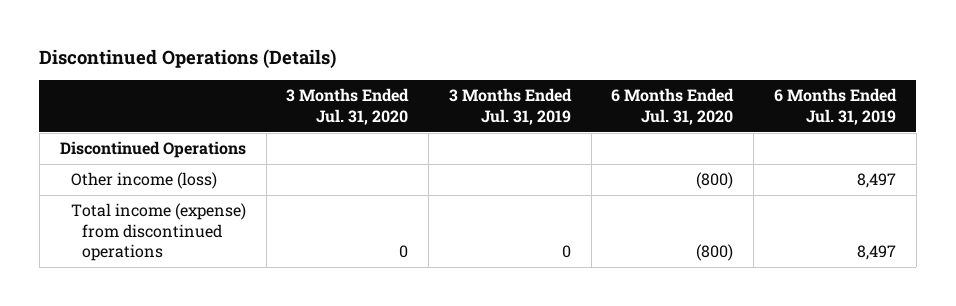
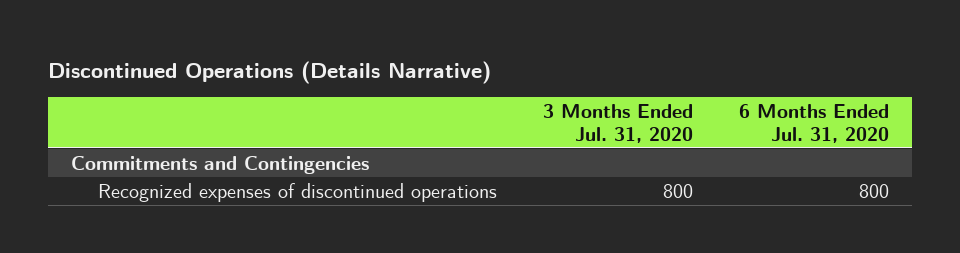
- Discontinued Operations (Details)
+ Discontinued Operations (Details Narrative)
- | 3 Months Ended Jul. 31, 2020 | 3 Months Ended Jul. 31, 2019 | 6 Months Ended Jul. 31, 2020 | 6 Months Ended Jul. 31, 2019
+ | 3 Months Ended Jul. 31, 2020 | 6 Months Ended Jul. 31, 2020
- Discontinued Operations
- Other income (loss) | | | (800) | 8,497
- Total income (expense) from discontinued operations | 0 | 0 | (800) | 8,497
+ Commitments and Contingencies
+ Recognized expenses of discontinued operations | 800 | 800

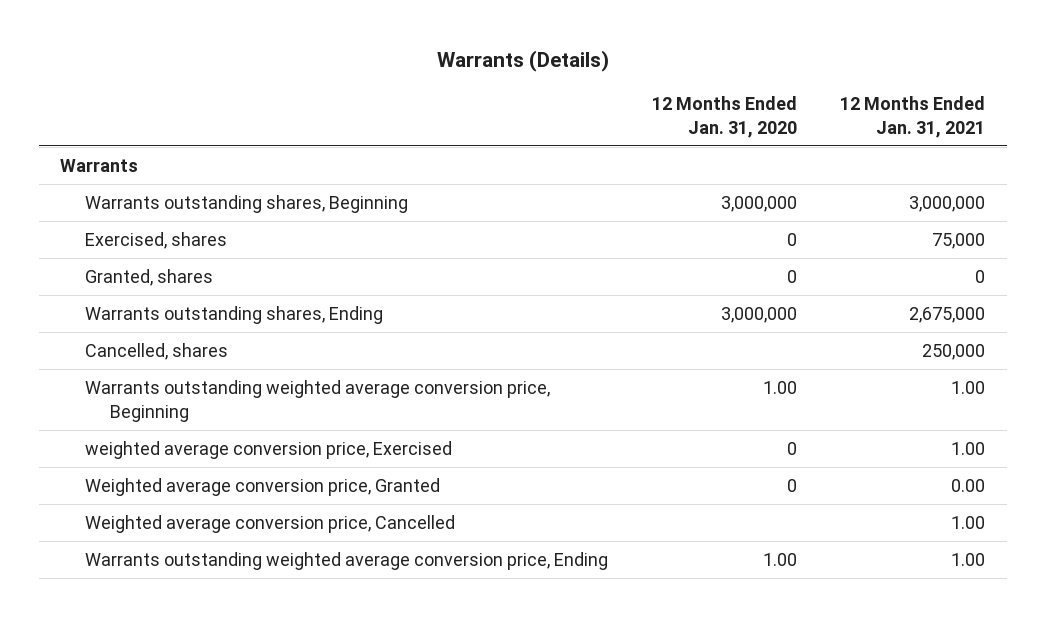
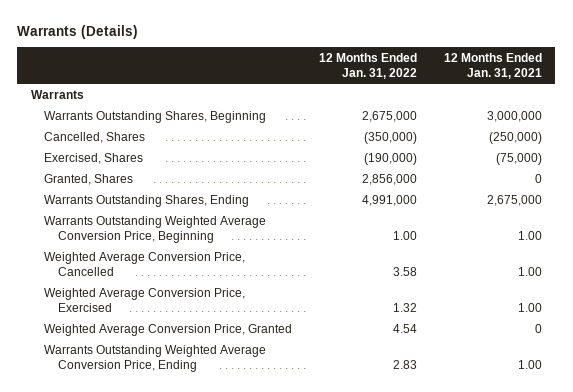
- | 12 Months Ended Jan. 31, 2020 | 12 Months Ended Jan. 31, 2021
+ | 12 Months Ended Jan. 31, 2022 | 12 Months Ended Jan. 31, 2021
- Warrants outstanding shares, Beginning | 3,000,000 | 3,000,000
- Exercised, shares | 0 | 75,000
- Granted, shares | 0 | 0
- Warrants outstanding shares, Ending | 3,000,000 | 2,675,000
- Cancelled, shares | | 250,000
- Warrants outstanding weighted average conversion price, Beginning | 1.00 | 1.00
- weighted average conversion price, Exercised | 0 | 1.00
- Weighted average conversion price, Granted | 0 | 0.00
- Weighted average conversion price, Cancelled | | 1.00
- Warrants outstanding weighted average conversion price, Ending | 1.00 | 1.00
+ Warrants Outstanding Shares, Beginning | 2,675,000 | 3,000,000
+ Cancelled, Shares | (350,000) | (250,000)
+ Exercised, Shares | (190,000) | (75,000)
+ Granted, Shares | 2,856,000 | 0
+ Warrants Outstanding Shares, Ending | 4,991,000 | 2,675,000
+ Warrants Outstanding Weighted Average Conversion Price, Beginning | 1.00 | 1.00
+ Weighted Average Conversion Price, Cancelled | 3.58 | 1.00
+ Weighted Average Conversion Price, Exercised | 1.32 | 1.00
+ Weighted Average Conversion Price, Granted | 4.54 | 0
+ Warrants Outstanding Weighted Average Conversion Price, Ending | 2.83 | 1.00

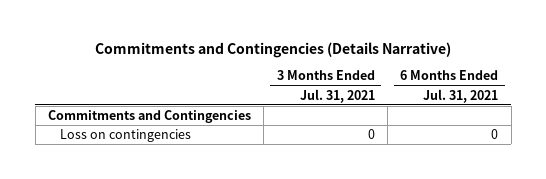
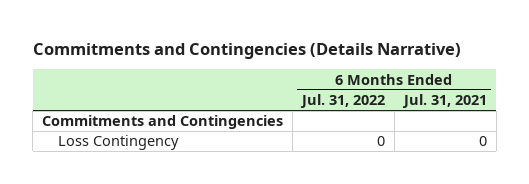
- | 3 Months Ended Jul. 31, 2021 | 6 Months Ended Jul. 31, 2021
+ | 6 Months Ended Jul. 31, 2022 | 6 Months Ended Jul. 31, 2021
- Loss on contingencies | 0 | 0
+ Loss Contingency | 0 | 0

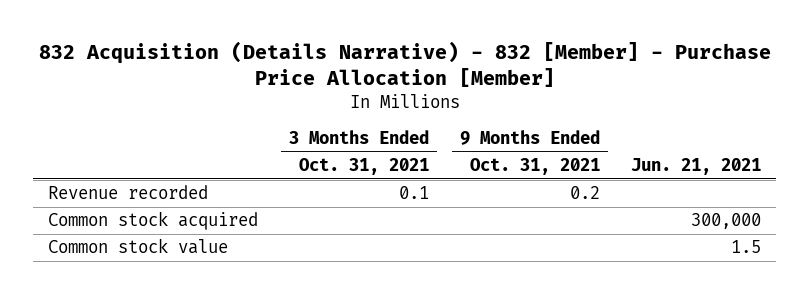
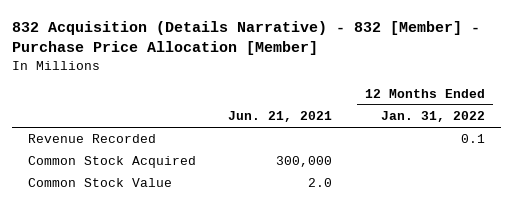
- | 3 Months Ended Oct. 31, 2021 | 9 Months Ended Oct. 31, 2021 | Jun. 21, 2021
+ | Jun. 21, 2021 | 12 Months Ended Jan. 31, 2022
- Revenue recorded | 0.1 | 0.2 |
- Common stock acquired | | | 300,000
- Common stock value | | | 1.5
+ Revenue Recorded | | 0.1
+ Common Stock Acquired | 300,000 |
+ Common Stock Value | 2.0 |

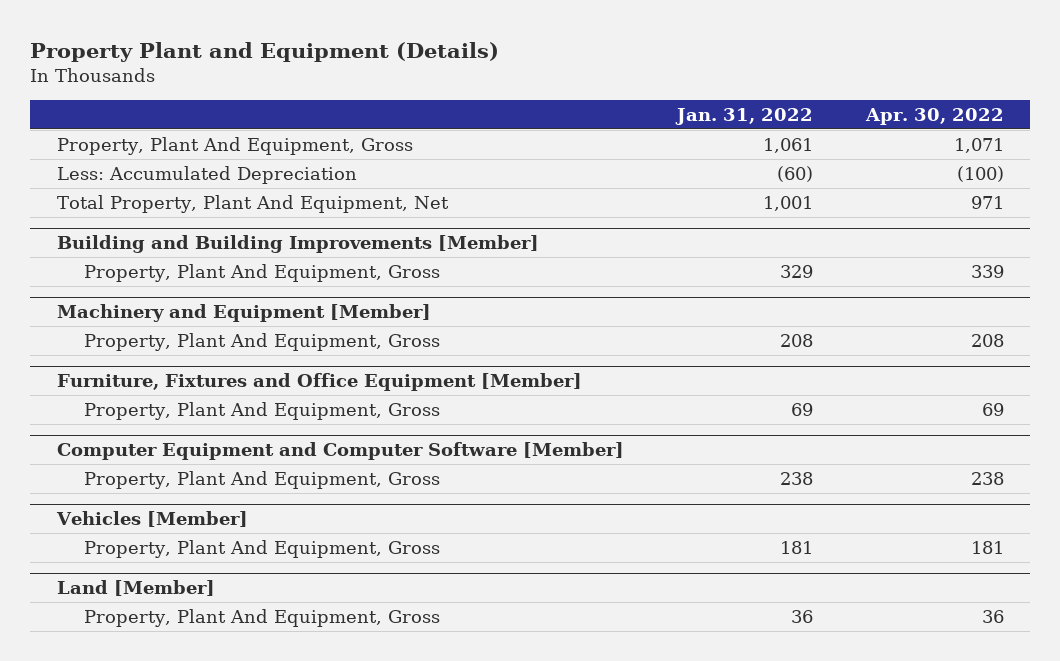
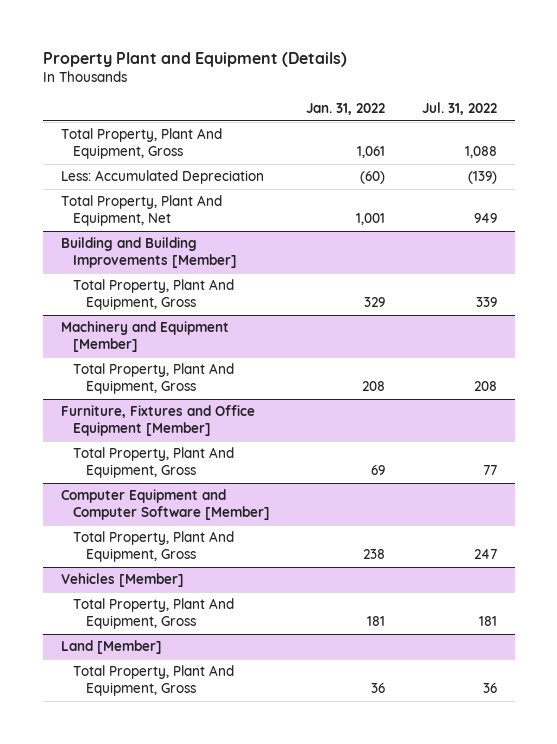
- | Jan. 31, 2022 | Apr. 30, 2022
+ | Jan. 31, 2022 | Jul. 31, 2022
- Property, Plant And Equipment, Gross | 1,061 | 1,071
+ Total Property, Plant And Equipment, Gross | 1,061 | 1,088
@ Building and Building Improvements [Member]
- Property, Plant And Equipment, Gross | 329 | 339
+ Total Property, Plant And Equipment, Gross | 329 | 339
@ Machinery and Equipment [Member]
- Property, Plant And Equipment, Gross | 208 | 208
+ Total Property, Plant And Equipment, Gross | 208 | 208
@ Furniture, Fixtures and Office Equipment [Member]
- Property, Plant And Equipment, Gross | 69 | 69
+ Total Property, Plant And Equipment, Gross | 69 | 77
@ Computer Equipment and Computer Software [Member]
- Property, Plant And Equipment, Gross | 238 | 238
+ Total Property, Plant And Equipment, Gross | 238 | 247
@ Vehicles [Member]
- Property, Plant And Equipment, Gross | 181 | 181
+ Total Property, Plant And Equipment, Gross | 181 | 181
@ Land [Member]
- Property, Plant And Equipment, Gross | 36 | 36
+ Total Property, Plant And Equipment, Gross | 36 | 36

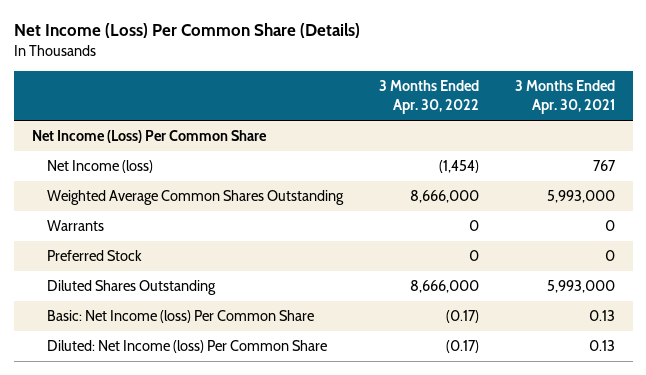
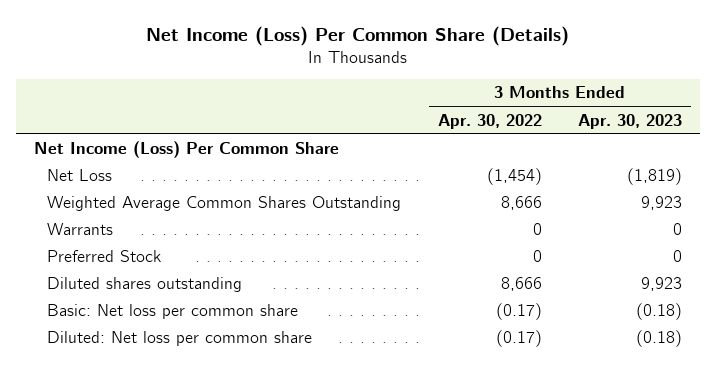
- | 3 Months Ended Apr. 30, 2022 | 3 Months Ended Apr. 30, 2021
+ | 3 Months Ended Apr. 30, 2022 | 3 Months Ended Apr. 30, 2023
- Net Income (loss) | (1,454) | 767
- Weighted Average Common Shares Outstanding | 8,666,000 | 5,993,000
+ Net Loss | (1,454) | (1,819)
+ Weighted Average Common Shares Outstanding | 8,666 | 9,923
- Diluted Shares Outstanding | 8,666,000 | 5,993,000
- Basic: Net Income (loss) Per Common Share | (0.17) | 0.13
- Diluted: Net Income (loss) Per Common Share | (0.17) | 0.13
+ Diluted shares outstanding | 8,666 | 9,923
+ Basic: Net loss per common share | (0.17) | (0.18)
+ Diluted: Net loss per common share | (0.17) | (0.18)

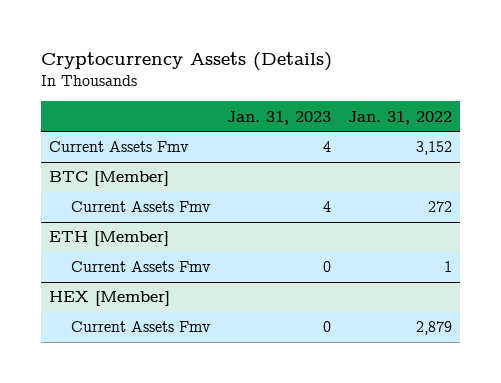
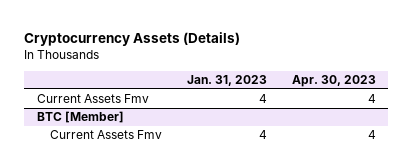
- | Jan. 31, 2023 | Jan. 31, 2022
+ | Jan. 31, 2023 | Apr. 30, 2023
- ETH [Member]
- Current Assets Fmv | 0 | 1
- HEX [Member]
- Current Assets Fmv | 0 | 2,879

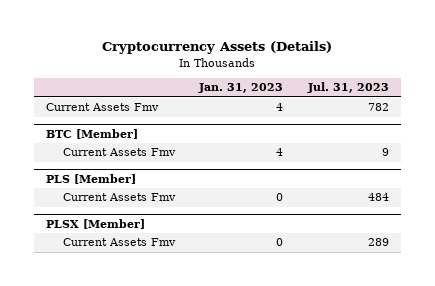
- | Jan. 31, 2023 | Apr. 30, 2023
+ | Jan. 31, 2023 | Jul. 31, 2023
+ PLS [Member]
+ Current Assets Fmv | 0 | 484
+ PLSX [Member]
+ Current Assets Fmv | 0 | 289

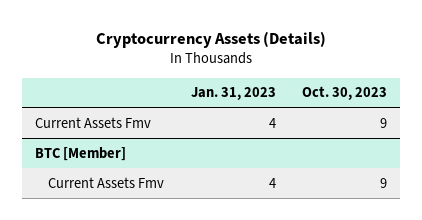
- | Jan. 31, 2023 | Jul. 31, 2023
+ | Jan. 31, 2023 | Oct. 30, 2023
- PLS [Member]
- Current Assets Fmv | 0 | 484
- PLSX [Member]
- Current Assets Fmv | 0 | 289

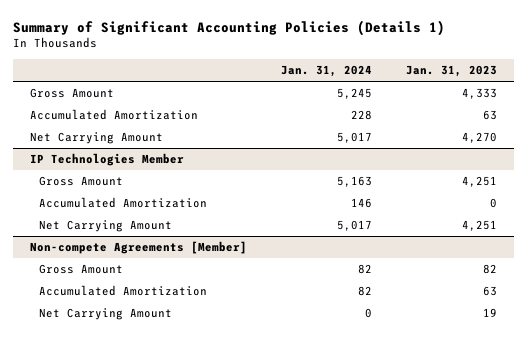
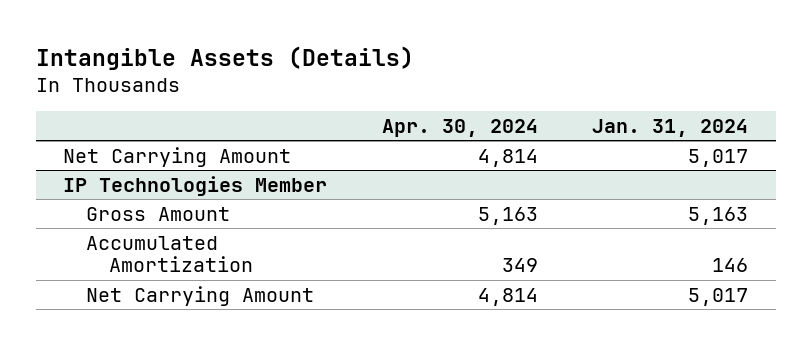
- Summary of Significant Accounting Policies (Details 1)
+ Intangible Assets (Details)
- | Jan. 31, 2024 | Jan. 31, 2023
+ | Apr. 30, 2024 | Jan. 31, 2024
- Gross Amount | 5,245 | 4,333
- Accumulated Amortization | 228 | 63
- Non-compete Agreements [Member]
- Gross Amount | 82 | 82
- Accumulated Amortization | 82 | 63
- Net Carrying Amount | 0 | 19

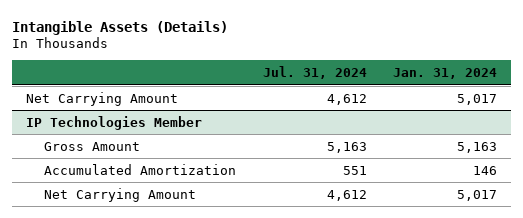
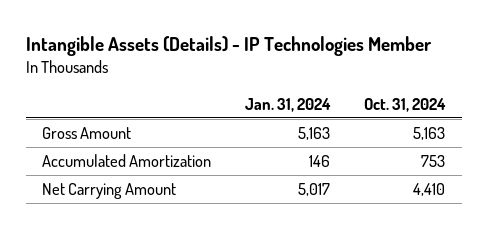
- Intangible Assets (Details)
+ Intangible Assets (Details) - IP Technologies Member
- | Jul. 31, 2024 | Jan. 31, 2024
+ | Jan. 31, 2024 | Oct. 31, 2024
- Net Carrying Amount | 4,612 | 5,017
- IP Technologies Member

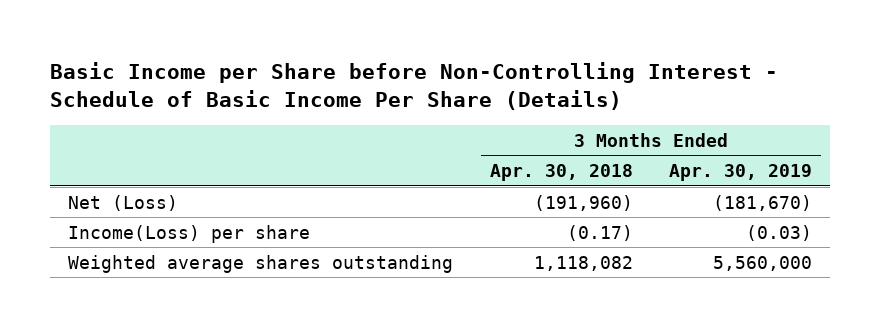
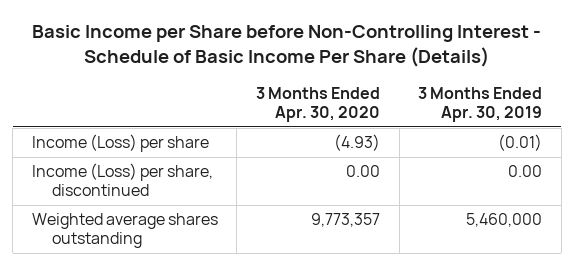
- | 3 Months Ended Apr. 30, 2018 | 3 Months Ended Apr. 30, 2019
+ | 3 Months Ended Apr. 30, 2020 | 3 Months Ended Apr. 30, 2019
- Net (Loss) | (191,960) | (181,670)
- Income(Loss) per share | (0.17) | (0.03)
- Weighted average shares outstanding | 1,118,082 | 5,560,000
+ Income (Loss) per share | (4.93) | (0.01)
+ Income (Loss) per share, discontinued | 0.00 | 0.00
+ Weighted average shares outstanding | 9,773,357 | 5,460,000

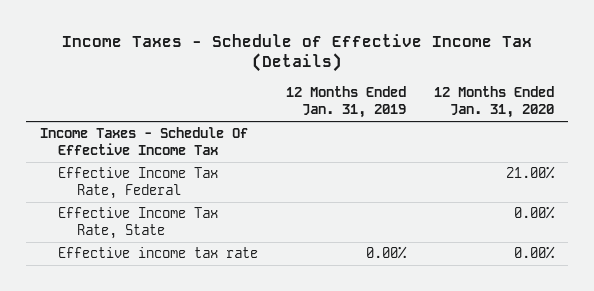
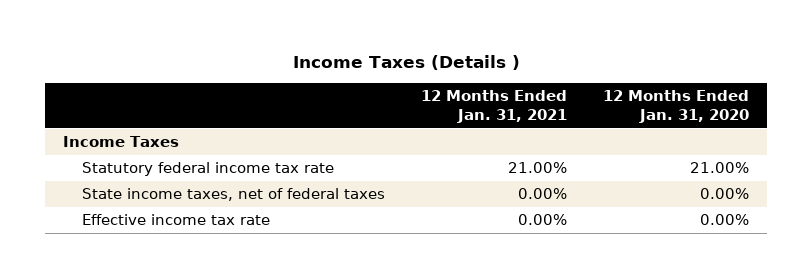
- Income Taxes - Schedule of Effective Income Tax (Details)
+ Income Taxes (Details )
- | 12 Months Ended Jan. 31, 2019 | 12 Months Ended Jan. 31, 2020
+ | 12 Months Ended Jan. 31, 2021 | 12 Months Ended Jan. 31, 2020
- Income Taxes - Schedule Of Effective Income Tax
- Effective Income Tax Rate, Federal | | 21.00%
- Effective Income Tax Rate, State | | 0.00%
+ Income Taxes
+ Statutory federal income tax rate | 21.00% | 21.00%
+ State income taxes, net of federal taxes | 0.00% | 0.00%

